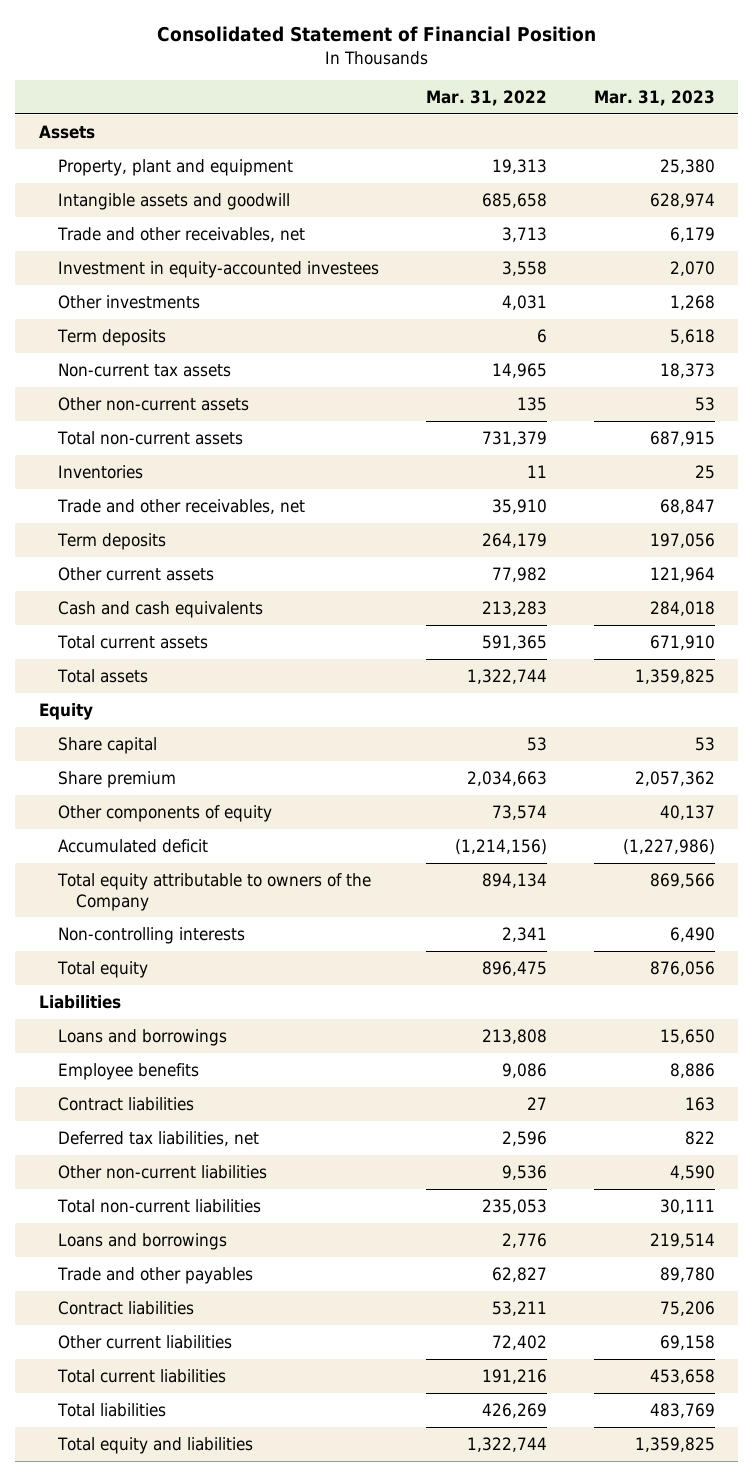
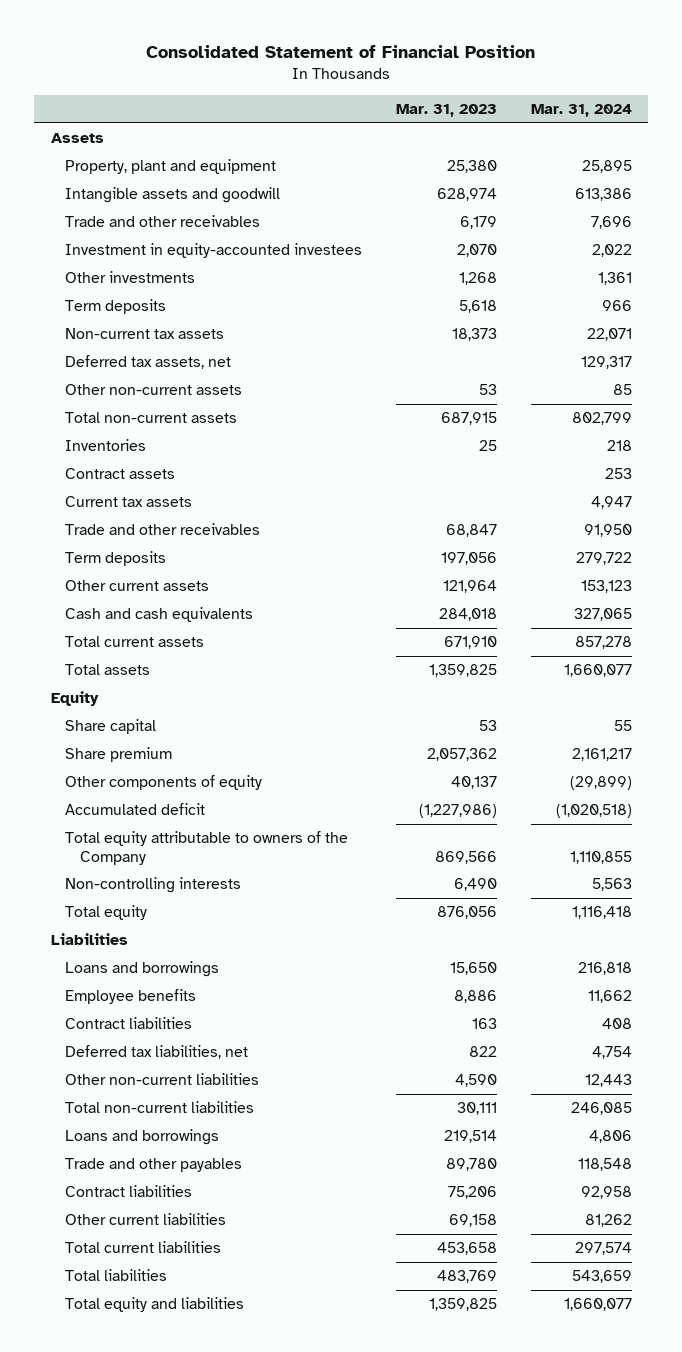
- | Mar. 31, 2022 | Mar. 31, 2023
+ | Mar. 31, 2023 | Mar. 31, 2024
- Trade and other receivables, net | 3,713 | 6,179
+ Trade and other receivables | 6,179 | 7,696
+ Deferred tax assets, net | | 129,317
- Trade and other receivables, net | 35,910 | 68,847
+ Contract assets | | 253
+ Current tax assets | | 4,947
+ Trade and other receivables | 68,847 | 91,950

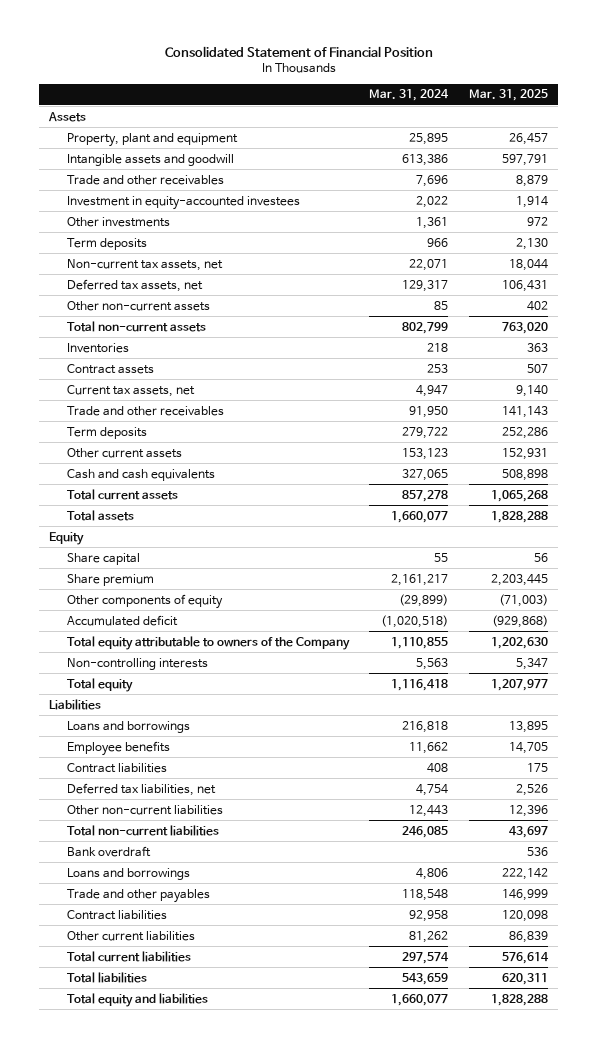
- | Mar. 31, 2023 | Mar. 31, 2024
+ | Mar. 31, 2024 | Mar. 31, 2025
- Non-current tax assets | 18,373 | 22,071
+ Non-current tax assets, net | 22,071 | 18,044
- Current tax assets | | 4,947
+ Current tax assets, net | 4,947 | 9,140
+ Bank overdraft | | 536

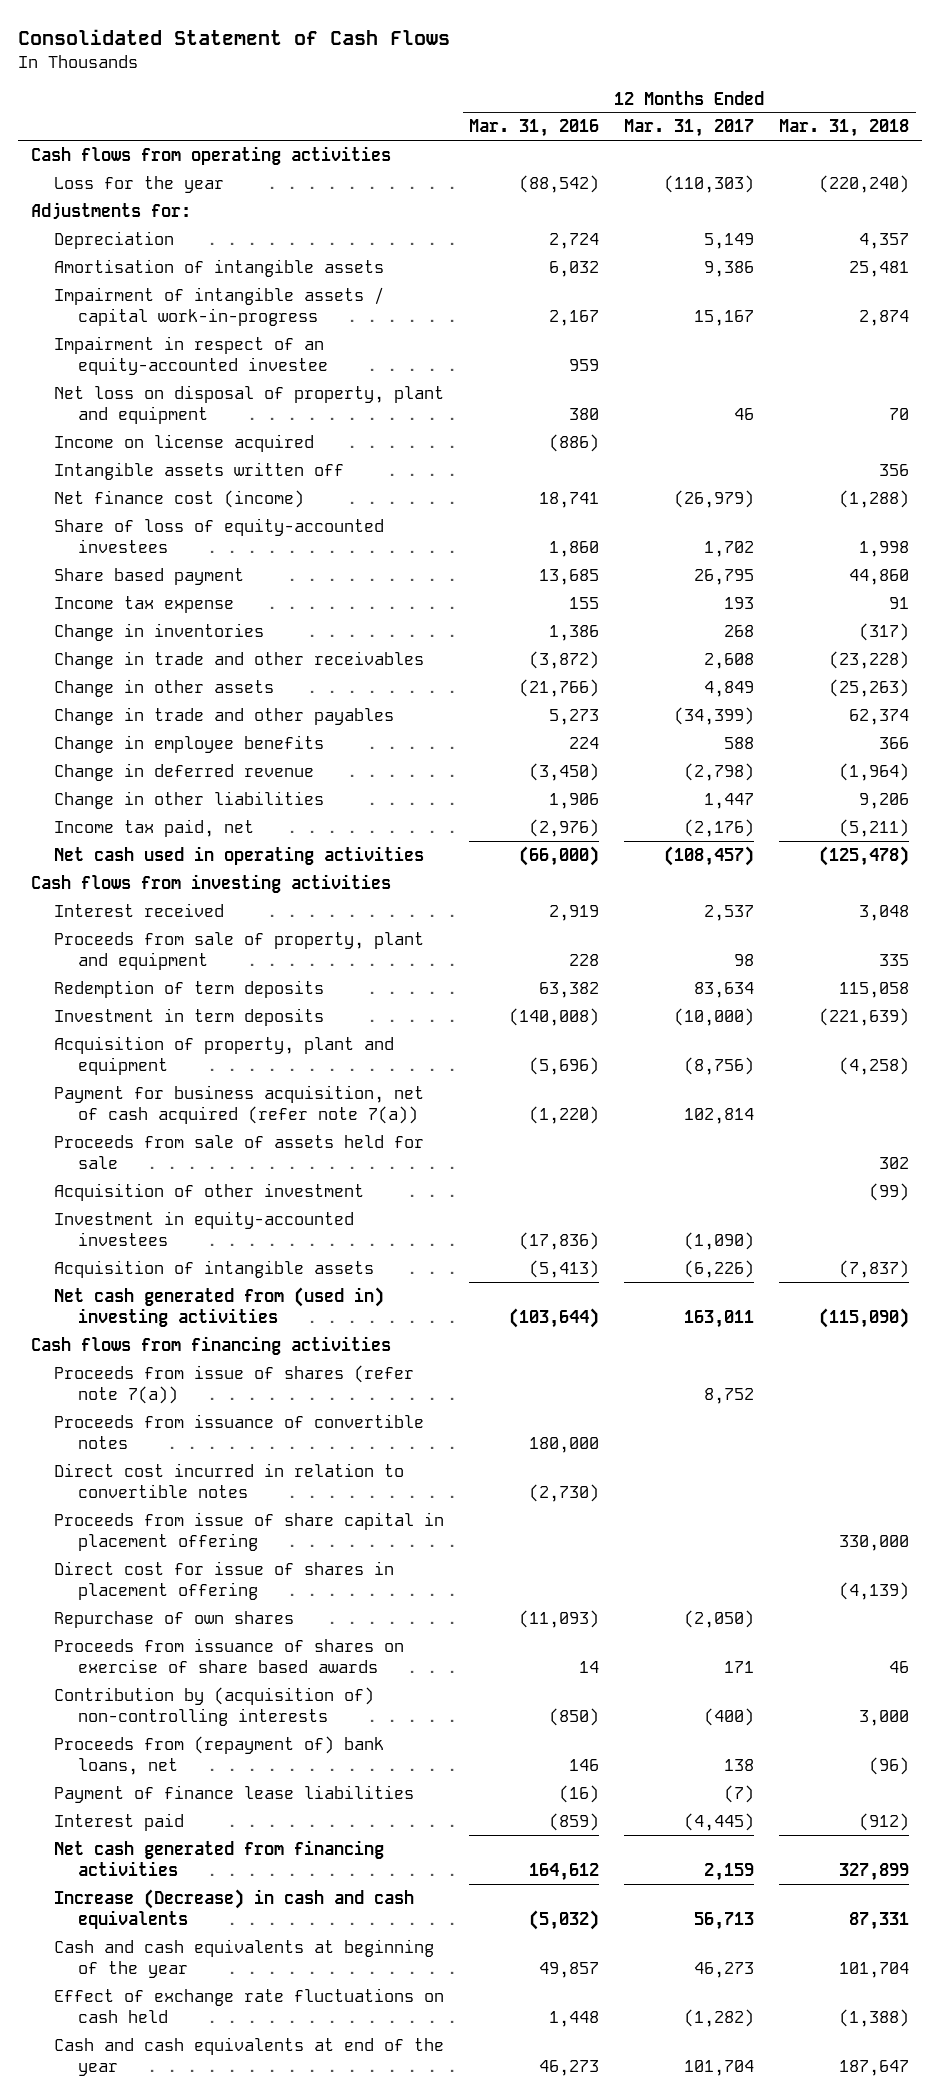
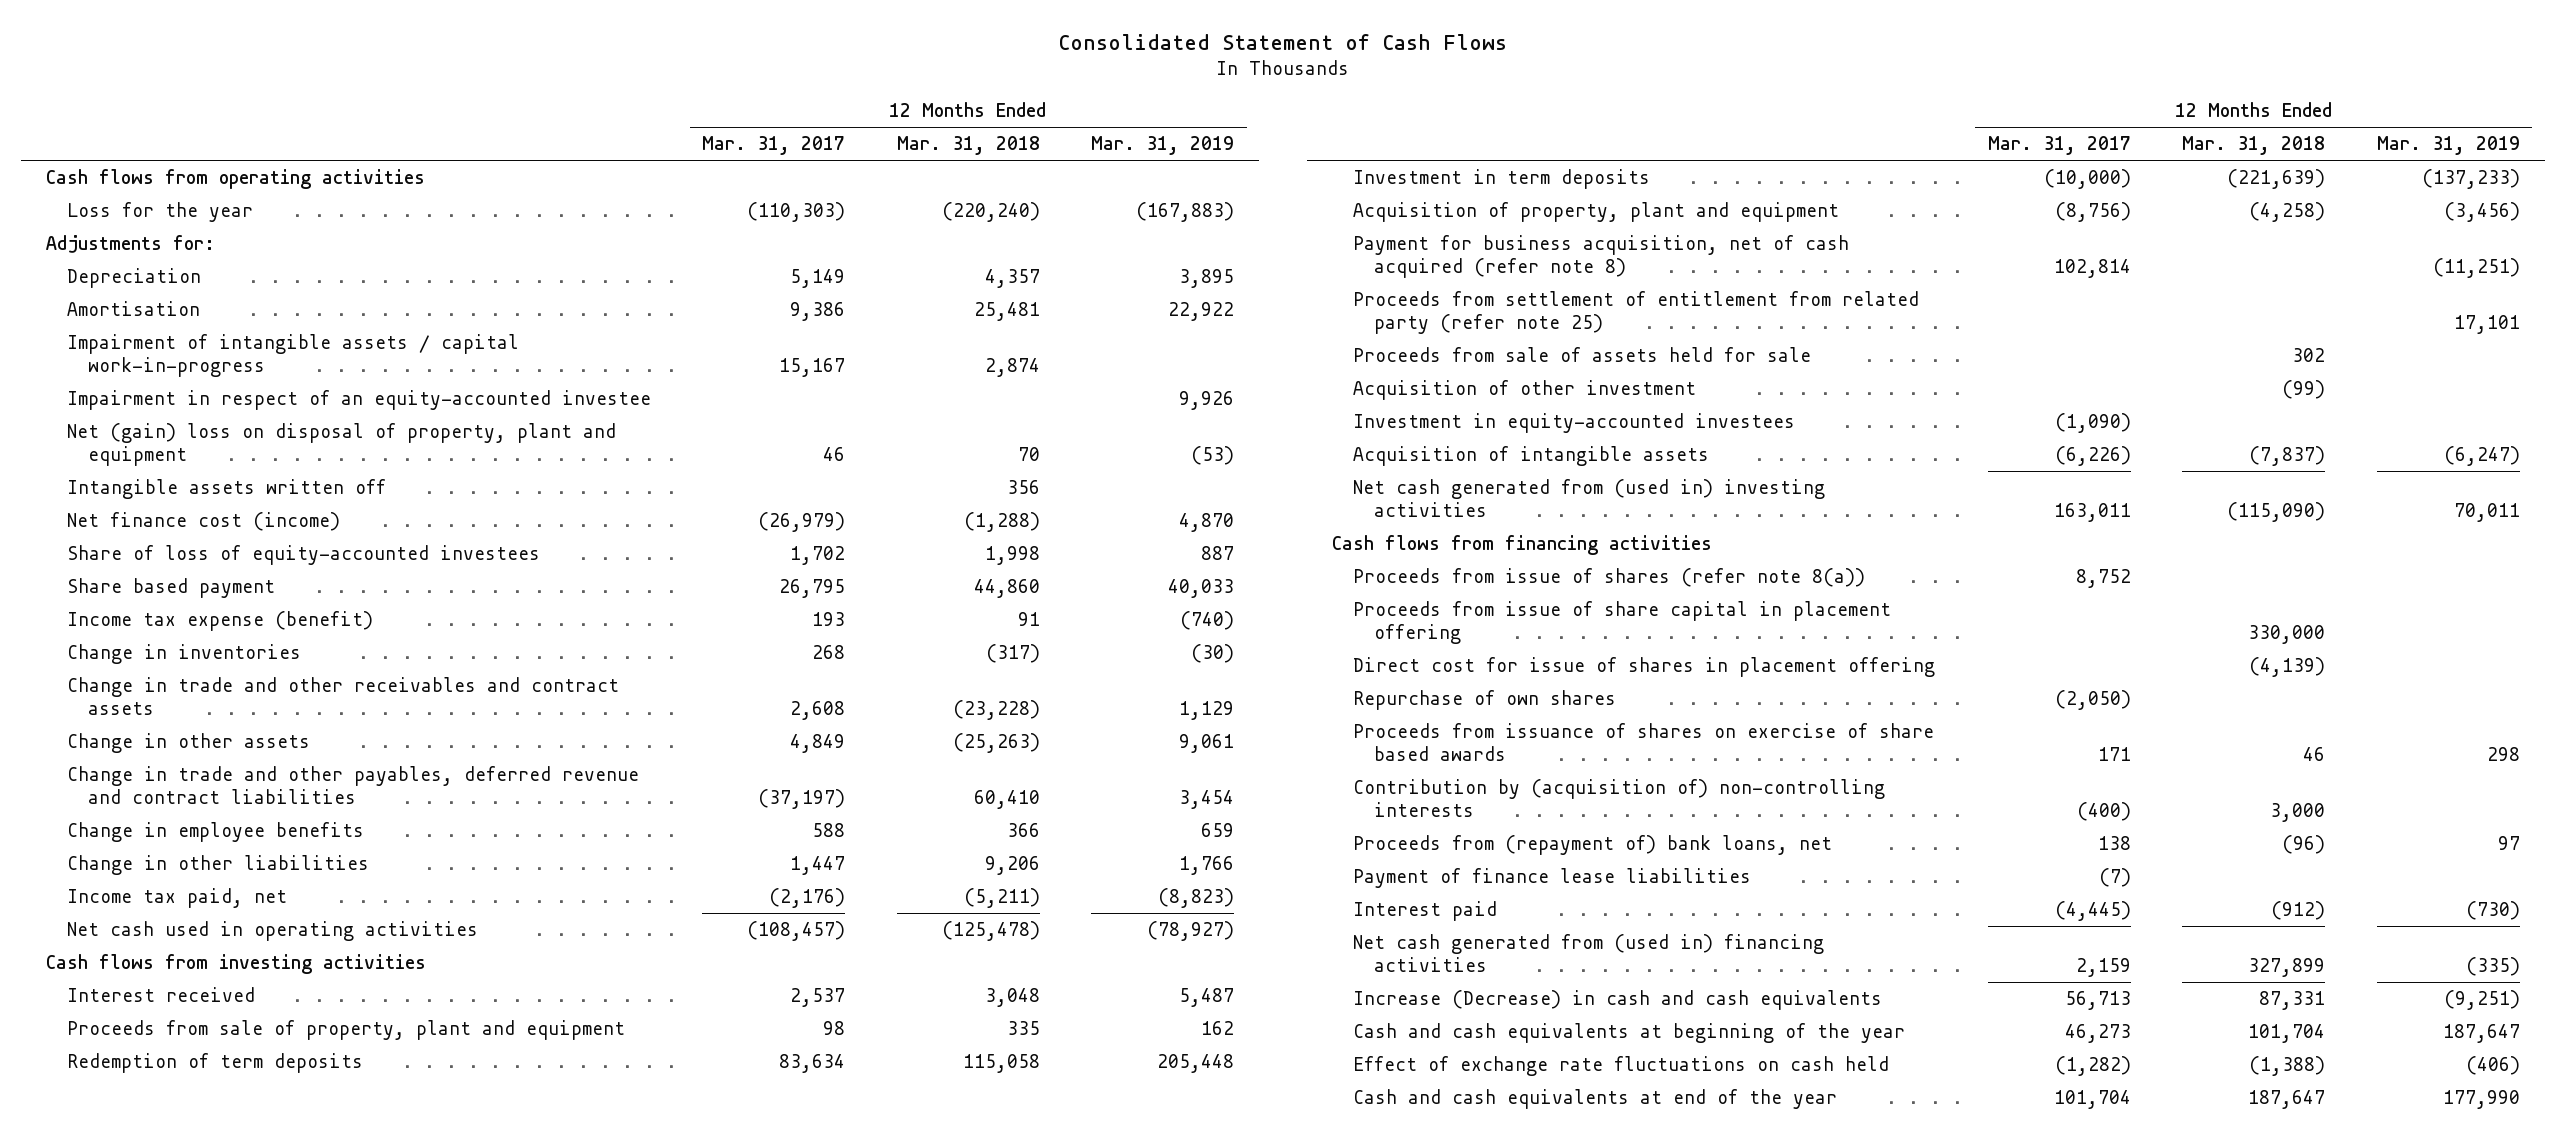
- | 12 Months Ended Mar. 31, 2016 | 12 Months Ended Mar. 31, 2017 | 12 Months Ended Mar. 31, 2018
+ | 12 Months Ended Mar. 31, 2017 | 12 Months Ended Mar. 31, 2018 | 12 Months Ended Mar. 31, 2019
- Amortisation of intangible assets | 6,032 | 9,386 | 25,481
+ Amortisation | 9,386 | 25,481 | 22,922
- Net loss on disposal of property, plant and equipment | 380 | 46 | 70
- Income on license acquired | (886) | |
+ Net (gain) loss on disposal of property, plant and equipment | 46 | 70 | (53)
- Income tax expense | 155 | 193 | 91
+ Income tax expense (benefit) | 193 | 91 | (740)
- Change in trade and other receivables | (3,872) | 2,608 | (23,228)
+ Change in trade and other receivables and contract assets | 2,608 | (23,228) | 1,129
- Change in trade and other payables | 5,273 | (34,399) | 62,374
+ Change in trade and other payables, deferred revenue and contract liabilities | (37,197) | 60,410 | 3,454
- Change in deferred revenue | (3,450) | (2,798) | (1,964)
- Payment for business acquisition, net of cash acquired (refer note 7(a)) | (1,220) | 102,814 |
+ Payment for business acquisition, net of cash acquired (refer note 8) | 102,814 | | (11,251)
+ Proceeds from settlement of entitlement from related party (refer note 25) | | | 17,101
- Proceeds from issue of shares (refer note 7(a)) | | 8,752 |
- Proceeds from issuance of convertible notes | 180,000 | |
- Direct cost incurred in relation to convertible notes | (2,730) | |
+ Proceeds from issue of shares (refer note 8(a)) | 8,752 | |
- Net cash generated from financing activities | 164,612 | 2,159 | 327,899
+ Net cash generated from (used in) financing activities | 2,159 | 327,899 | (335)

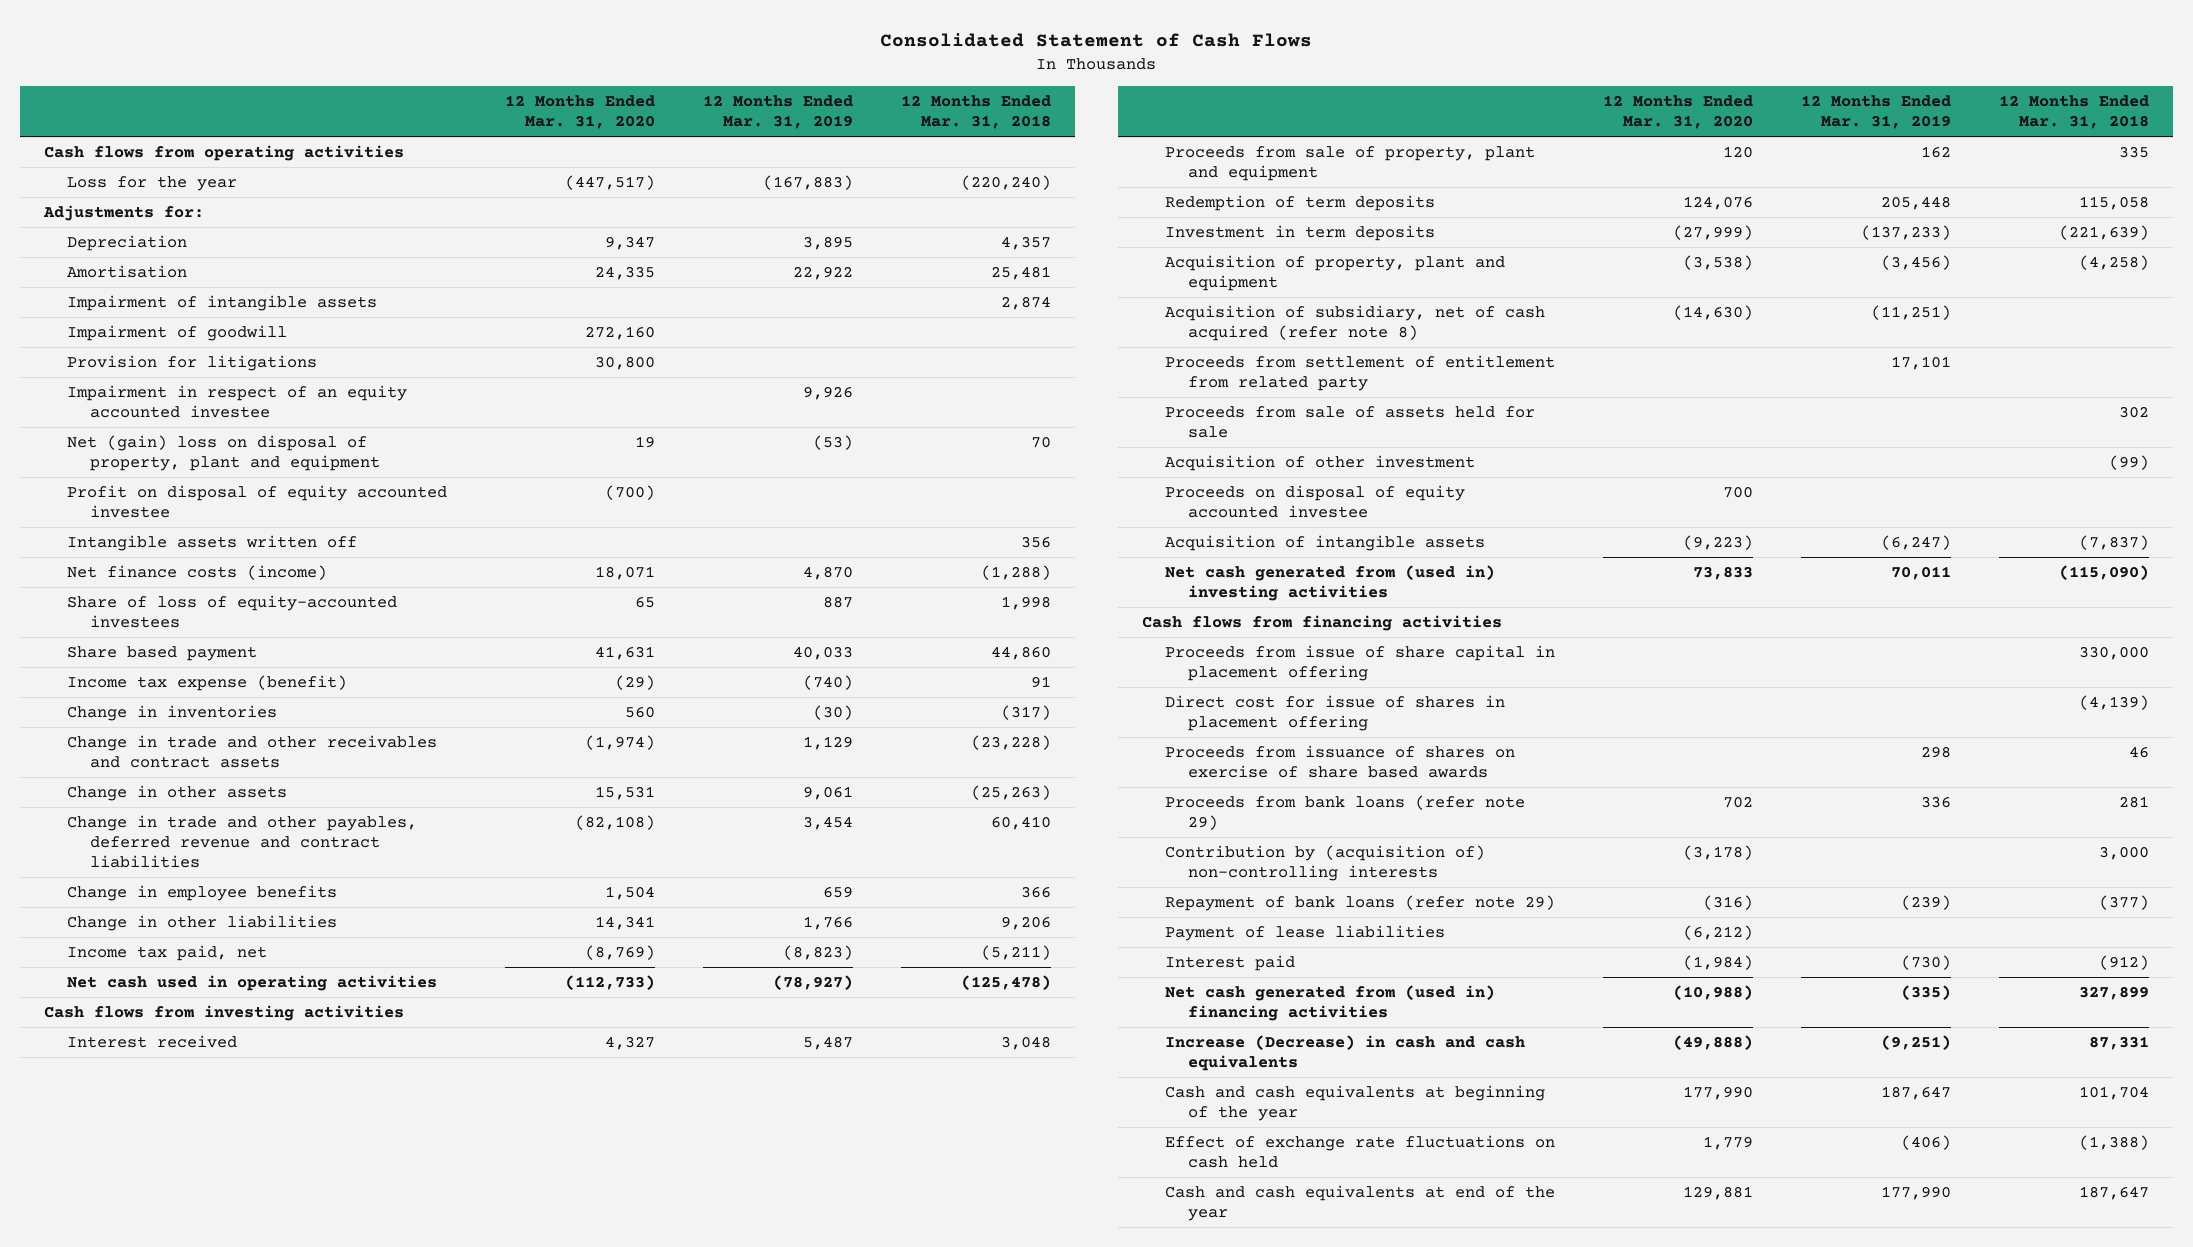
- | 12 Months Ended Mar. 31, 2017 | 12 Months Ended Mar. 31, 2018 | 12 Months Ended Mar. 31, 2019
+ | 12 Months Ended Mar. 31, 2020 | 12 Months Ended Mar. 31, 2019 | 12 Months Ended Mar. 31, 2018
- Impairment of intangible assets / capital work-in-progress | 15,167 | 2,874 |
- Impairment in respect of an equity-accounted investee | | | 9,926
+ Impairment of intangible assets | | | 2,874
+ Impairment of goodwill | 272,160 | |
+ Provision for litigations | 30,800 | |
+ Impairment in respect of an equity accounted investee | | 9,926 |
+ Profit on disposal of equity accounted investee | (700) | |
- Net finance cost (income) | (26,979) | (1,288) | 4,870
+ Net finance costs (income) | 18,071 | 4,870 | (1,288)
- Payment for business acquisition, net of cash acquired (refer note 8) | 102,814 | | (11,251)
- Proceeds from settlement of entitlement from related party (refer note 25) | | | 17,101
+ Acquisition of subsidiary, net of cash acquired (refer note 8) | (14,630) | (11,251) |
+ Proceeds from settlement of entitlement from related party | | 17,101 |
- Investment in equity-accounted investees | (1,090) | |
+ Proceeds on disposal of equity accounted investee | 700 | |
- Proceeds from issue of shares (refer note 8(a)) | 8,752 | |
- Repurchase of own shares | (2,050) | |
+ Proceeds from bank loans (refer note 29) | 702 | 336 | 281
- Proceeds from (repayment of) bank loans, net | 138 | (96) | 97
- Payment of finance lease liabilities | (7) | |
+ Repayment of bank loans (refer note 29) | (316) | (239) | (377)
+ Payment of lease liabilities | (6,212) | |

